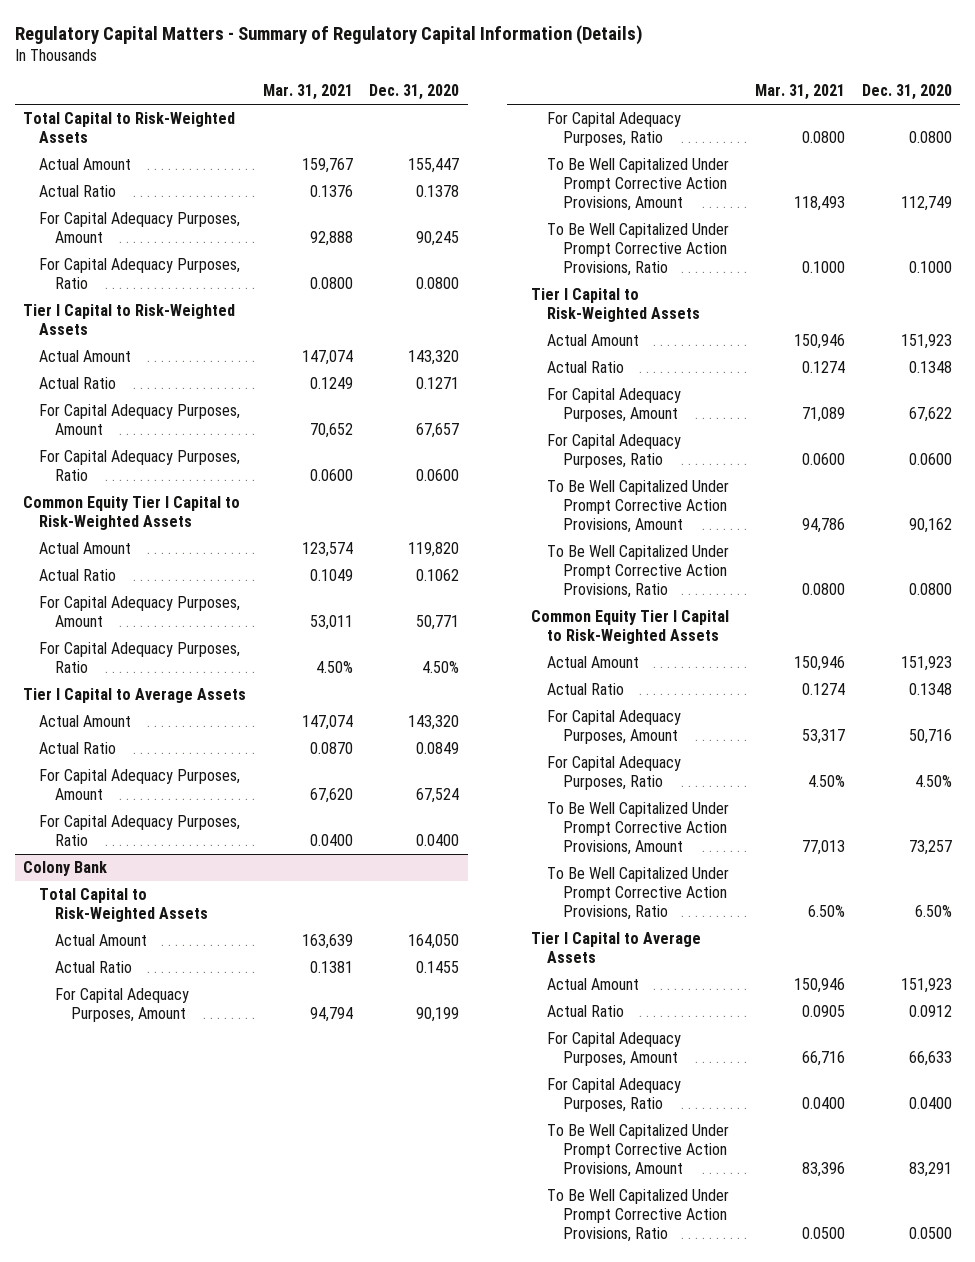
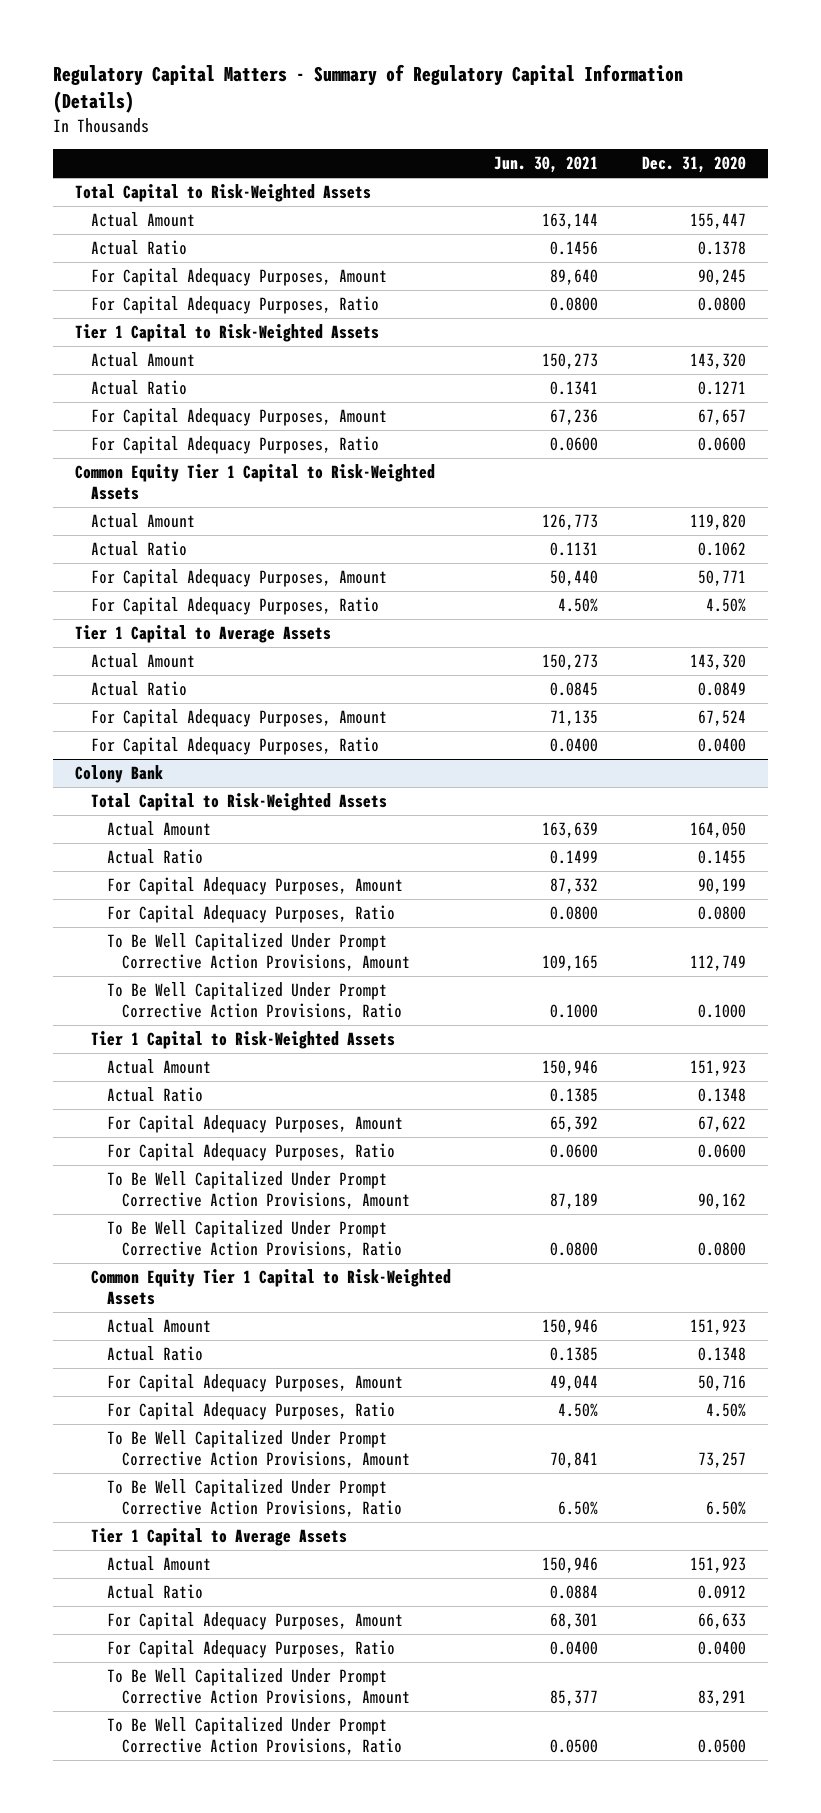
- | Mar. 31, 2021 | Dec. 31, 2020
+ | Jun. 30, 2021 | Dec. 31, 2020
- Tier I Capital to Risk-Weighted Assets
+ Tier 1 Capital to Risk-Weighted Assets
- Common Equity Tier I Capital to Risk-Weighted Assets
+ Common Equity Tier 1 Capital to Risk-Weighted Assets
- Tier I Capital to Average Assets
+ Tier 1 Capital to Average Assets
@ Colony Bank
- Tier I Capital to Risk-Weighted Assets
+ Tier 1 Capital to Risk-Weighted Assets
- Common Equity Tier I Capital to Risk-Weighted Assets
+ Common Equity Tier 1 Capital to Risk-Weighted Assets
- Tier I Capital to Average Assets
+ Tier 1 Capital to Average Assets

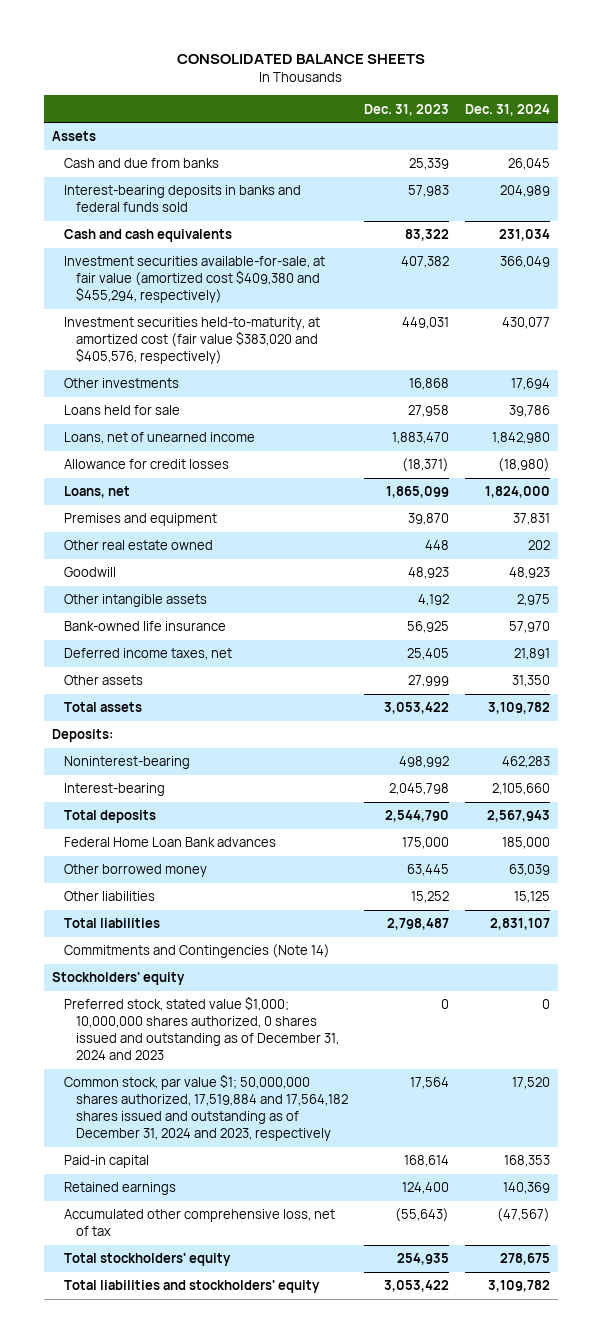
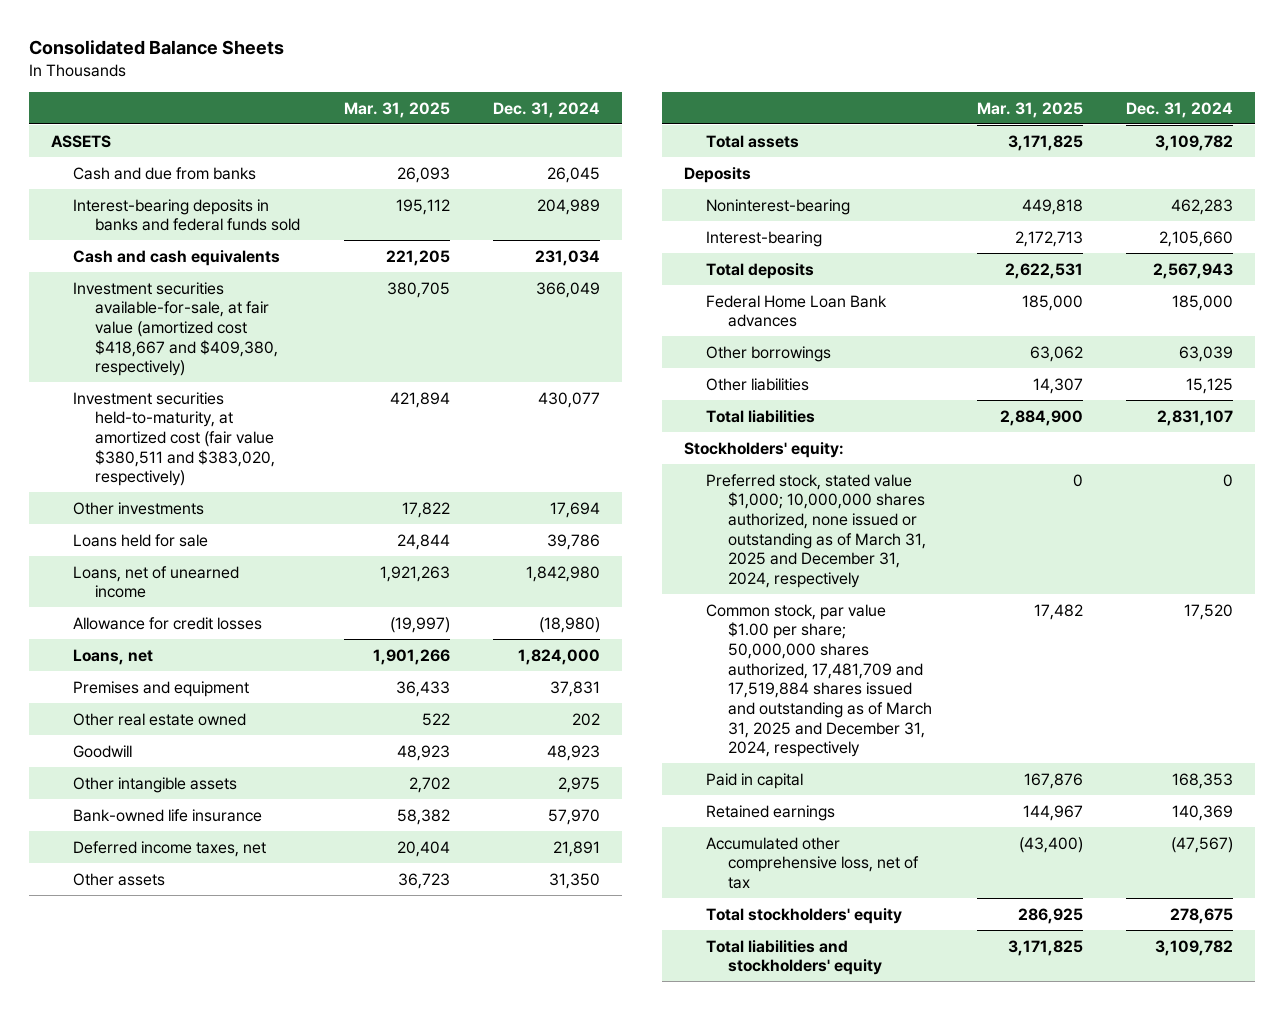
- CONSOLIDATED BALANCE SHEETS
+ Consolidated Balance Sheets
- | Dec. 31, 2023 | Dec. 31, 2024
+ | Mar. 31, 2025 | Dec. 31, 2024
- Assets
+ ASSETS
- Investment securities available-for-sale, at fair value (amortized cost $409,380 and $455,294, respectively) | 407,382 | 366,049
- Investment securities held-to-maturity, at amortized cost (fair value $383,020 and $405,576, respectively) | 449,031 | 430,077
+ Investment securities available-for-sale, at fair value (amortized cost $418,667 and $409,380, respectively) | 380,705 | 366,049
+ Investment securities held-to-maturity, at amortized cost (fair value $380,511 and $383,020, respectively) | 421,894 | 430,077
- Deposits:
+ Deposits
- Other borrowed money | 63,445 | 63,039
+ Other borrowings | 63,062 | 63,039
- Commitments and Contingencies (Note 14)
- Stockholders' equity
- Preferred stock, stated value $1,000; 10,000,000 shares authorized, 0 shares issued and outstanding as of December 31, 2024 and 2023 | 0 | 0
- Common stock, par value $1; 50,000,000 shares authorized, 17,519,884 and 17,564,182 shares issued and outstanding as of December 31, 2024 and 2023, respectively | 17,564 | 17,520
- Paid-in capital | 168,614 | 168,353
+ Stockholders' equity:
+ Preferred stock, stated value $1,000; 10,000,000 shares authorized, none issued or outstanding as of March 31, 2025 and December 31, 2024, respectively | 0 | 0
+ Common stock, par value $1.00 per share; 50,000,000 shares authorized, 17,481,709 and 17,519,884 shares issued and outstanding as of March 31, 2025 and December 31, 2024, respectively | 17,482 | 17,520
+ Paid in capital | 167,876 | 168,353

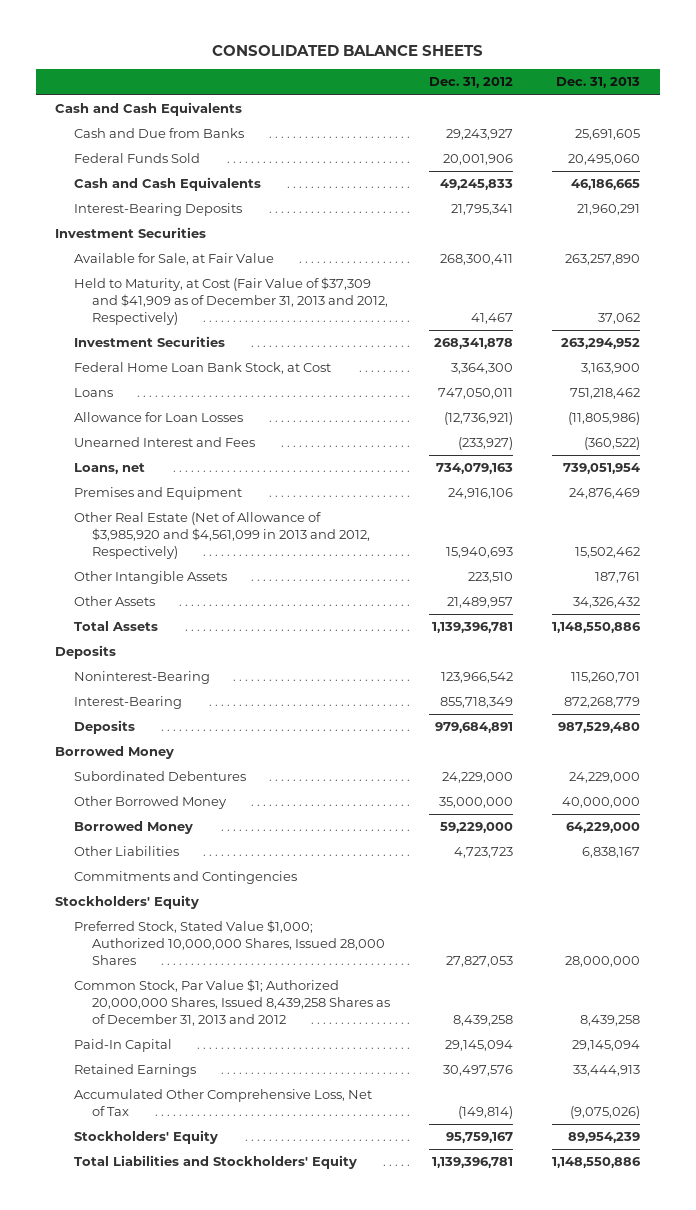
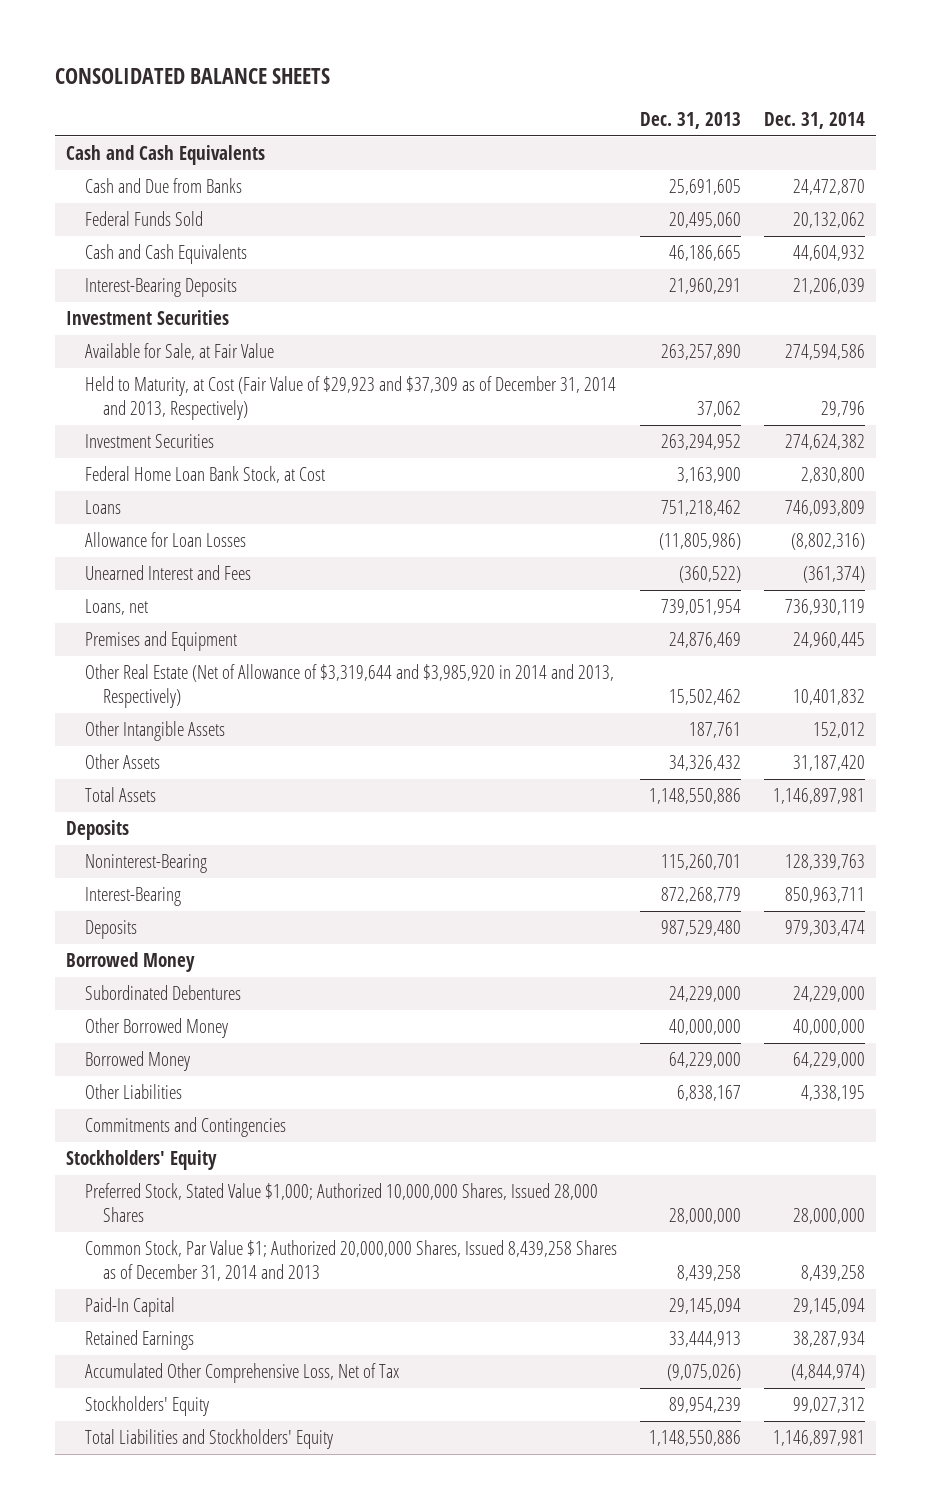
- | Dec. 31, 2012 | Dec. 31, 2013
+ | Dec. 31, 2013 | Dec. 31, 2014
- Held to Maturity, at Cost (Fair Value of $37,309 and $41,909 as of December 31, 2013 and 2012, Respectively) | 41,467 | 37,062
+ Held to Maturity, at Cost (Fair Value of $29,923 and $37,309 as of December 31, 2014 and 2013, Respectively) | 37,062 | 29,796
- Other Real Estate (Net of Allowance of $3,985,920 and $4,561,099 in 2013 and 2012, Respectively) | 15,940,693 | 15,502,462
+ Other Real Estate (Net of Allowance of $3,319,644 and $3,985,920 in 2014 and 2013, Respectively) | 15,502,462 | 10,401,832
- Common Stock, Par Value $1; Authorized 20,000,000 Shares, Issued 8,439,258 Shares as of December 31, 2013 and 2012 | 8,439,258 | 8,439,258
+ Common Stock, Par Value $1; Authorized 20,000,000 Shares, Issued 8,439,258 Shares as of December 31, 2014 and 2013 | 8,439,258 | 8,439,258

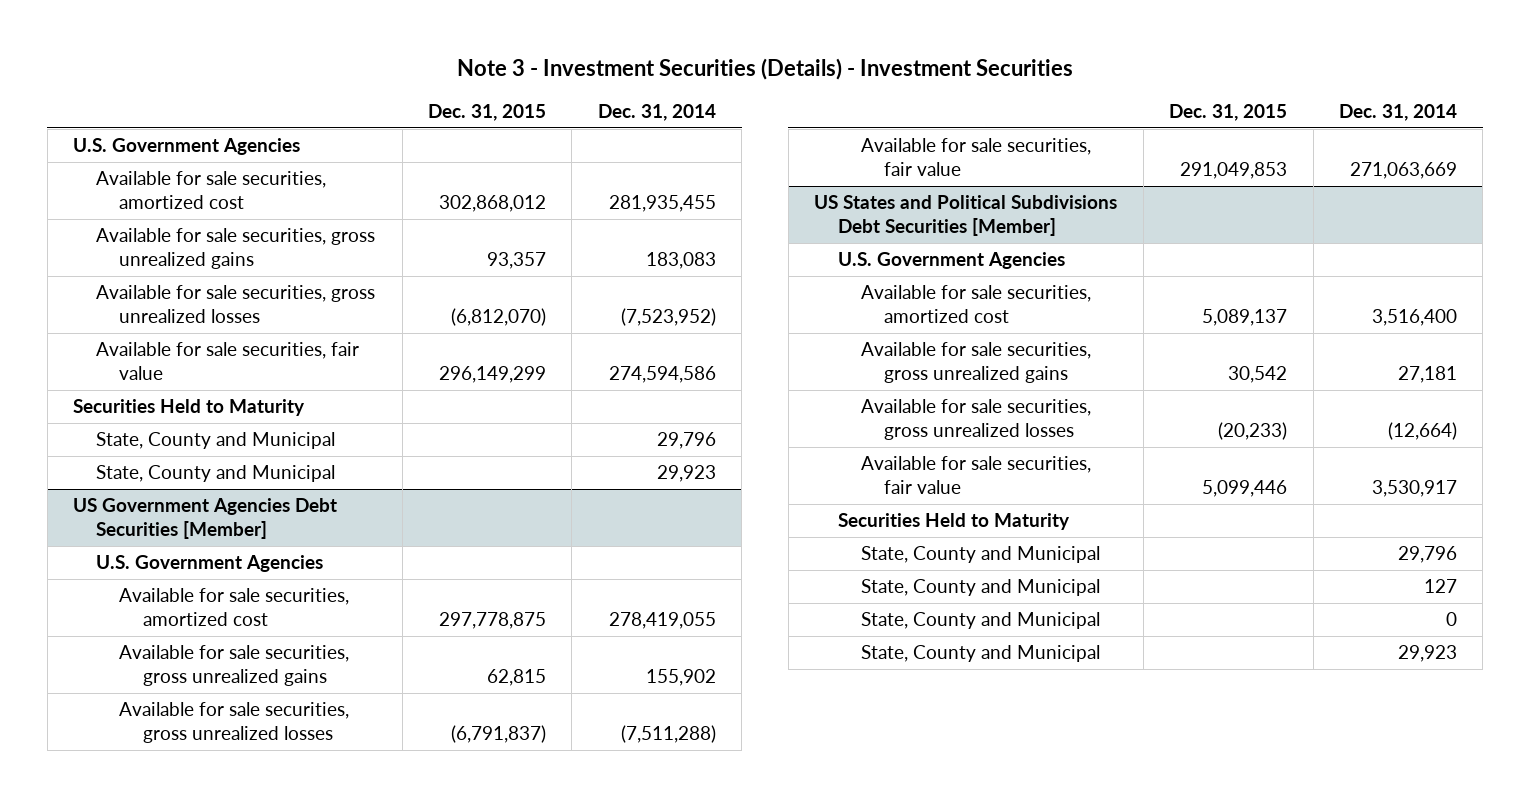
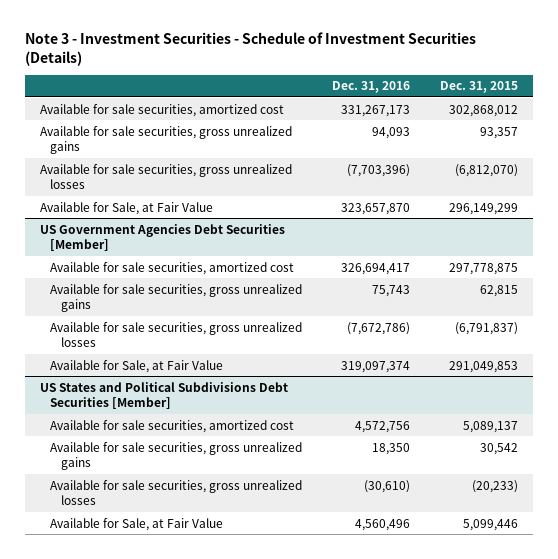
- Note 3 - Investment Securities (Details) - Investment Securities
+ Note 3 - Investment Securities - Schedule of Investment Securities (Details)
- | Dec. 31, 2015 | Dec. 31, 2014
+ | Dec. 31, 2016 | Dec. 31, 2015
- U.S. Government Agencies
- Available for sale securities, fair value | 296,149,299 | 274,594,586
- Securities Held to Maturity
- State, County and Municipal | | 29,796
- State, County and Municipal | | 29,923
+ Available for Sale, at Fair Value | 323,657,870 | 296,149,299
@ US Government Agencies Debt Securities [Member]
- U.S. Government Agencies
- Available for sale securities, fair value | 291,049,853 | 271,063,669
+ Available for Sale, at Fair Value | 319,097,374 | 291,049,853
@ US States and Political Subdivisions Debt Securities [Member]
- U.S. Government Agencies
- Available for sale securities, fair value | 5,099,446 | 3,530,917
- Securities Held to Maturity
- State, County and Municipal | | 29,796
- State, County and Municipal | | 127
- State, County and Municipal | | 0
- State, County and Municipal | | 29,923
+ Available for Sale, at Fair Value | 4,560,496 | 5,099,446

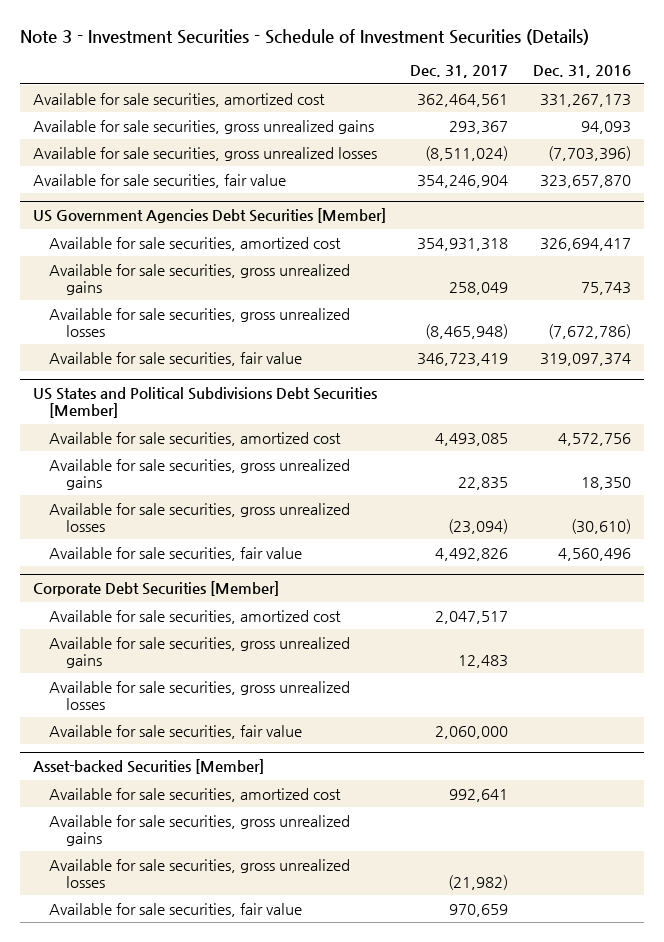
- | Dec. 31, 2016 | Dec. 31, 2015
+ | Dec. 31, 2017 | Dec. 31, 2016
- Available for Sale, at Fair Value | 323,657,870 | 296,149,299
+ Available for sale securities, fair value | 354,246,904 | 323,657,870
@ US Government Agencies Debt Securities [Member]
- Available for Sale, at Fair Value | 319,097,374 | 291,049,853
+ Available for sale securities, fair value | 346,723,419 | 319,097,374
@ US States and Political Subdivisions Debt Securities [Member]
- Available for Sale, at Fair Value | 4,560,496 | 5,099,446
+ Available for sale securities, fair value | 4,492,826 | 4,560,496
+ Corporate Debt Securities [Member]
+ Available for sale securities, amortized cost | 2,047,517 |
+ Available for sale securities, gross unrealized gains | 12,483 |
+ Available for sale securities, gross unrealized losses
+ Available for sale securities, fair value | 2,060,000 |
+ Asset-backed Securities [Member]
+ Available for sale securities, amortized cost | 992,641 |
+ Available for sale securities, gross unrealized gains
+ Available for sale securities, gross unrealized losses | (21,982) |
+ Available for sale securities, fair value | 970,659 |

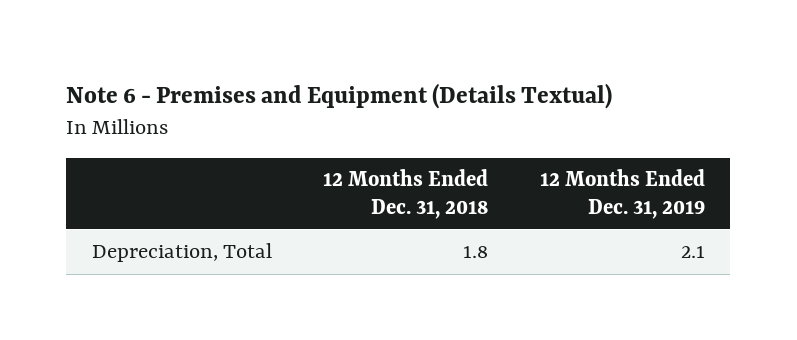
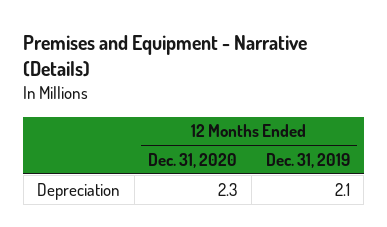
- Note 6 - Premises and Equipment (Details Textual)
+ Premises and Equipment - Narrative (Details)
- | 12 Months Ended Dec. 31, 2018 | 12 Months Ended Dec. 31, 2019
+ | 12 Months Ended Dec. 31, 2020 | 12 Months Ended Dec. 31, 2019
- Depreciation, Total | 1.8 | 2.1
+ Depreciation | 2.3 | 2.1

